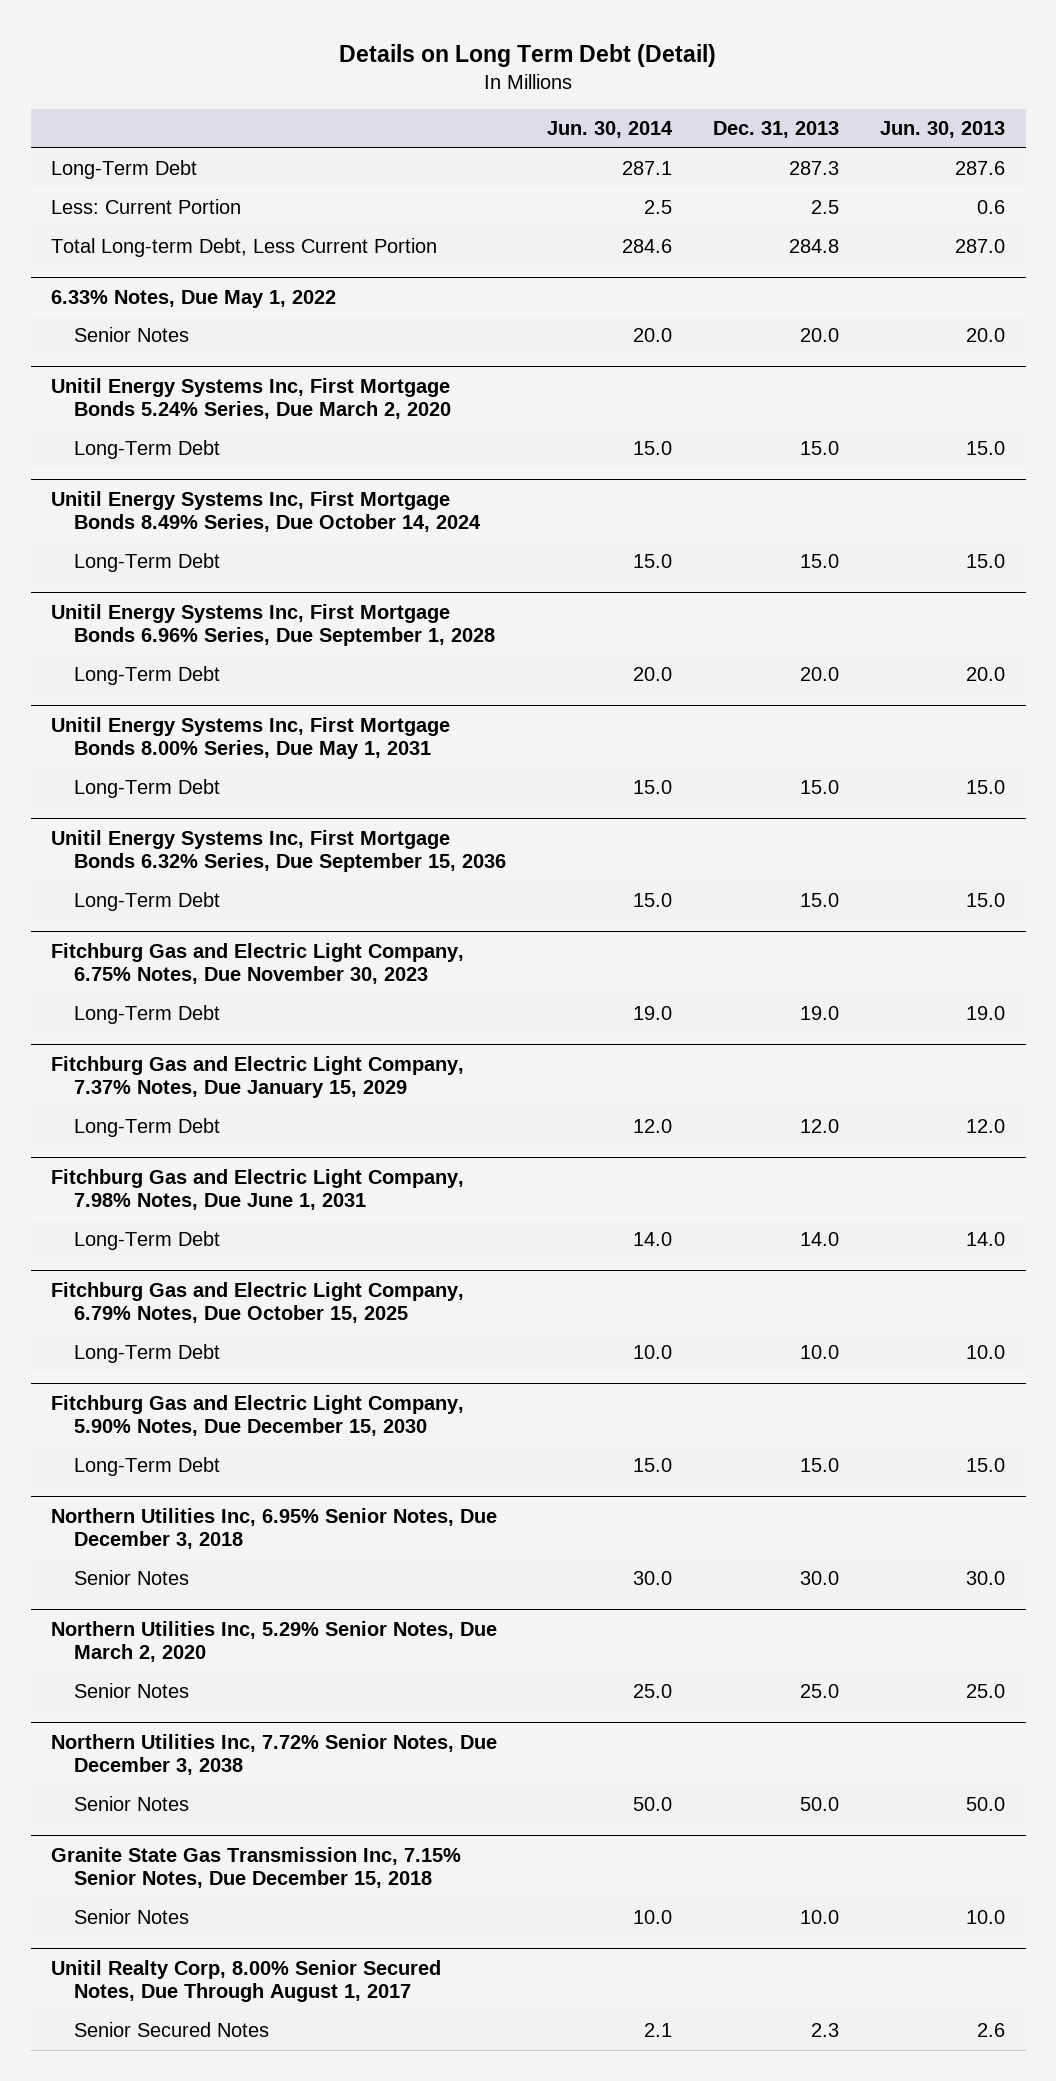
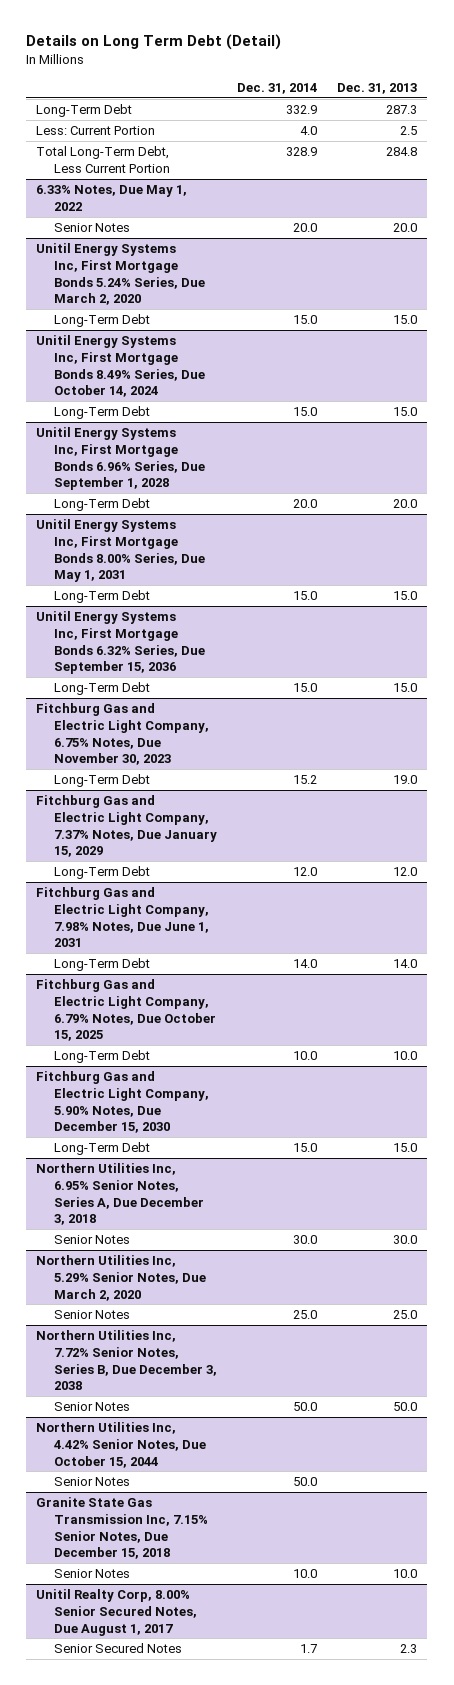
- | Jun. 30, 2014 | Dec. 31, 2013 | Jun. 30, 2013
+ | Dec. 31, 2014 | Dec. 31, 2013
- Total Long-term Debt, Less Current Portion | 284.6 | 284.8 | 287.0
+ Total Long-Term Debt, Less Current Portion | 328.9 | 284.8
- Northern Utilities Inc, 6.95% Senior Notes, Due December 3, 2018
+ Northern Utilities Inc, 6.95% Senior Notes, Series A, Due December 3, 2018
- Northern Utilities Inc, 7.72% Senior Notes, Due December 3, 2038
+ Northern Utilities Inc, 7.72% Senior Notes, Series B, Due December 3, 2038
+ Northern Utilities Inc, 4.42% Senior Notes, Due October 15, 2044
+ Senior Notes | 50.0 |
- Unitil Realty Corp, 8.00% Senior Secured Notes, Due Through August 1, 2017
+ Unitil Realty Corp, 8.00% Senior Secured Notes, Due August 1, 2017

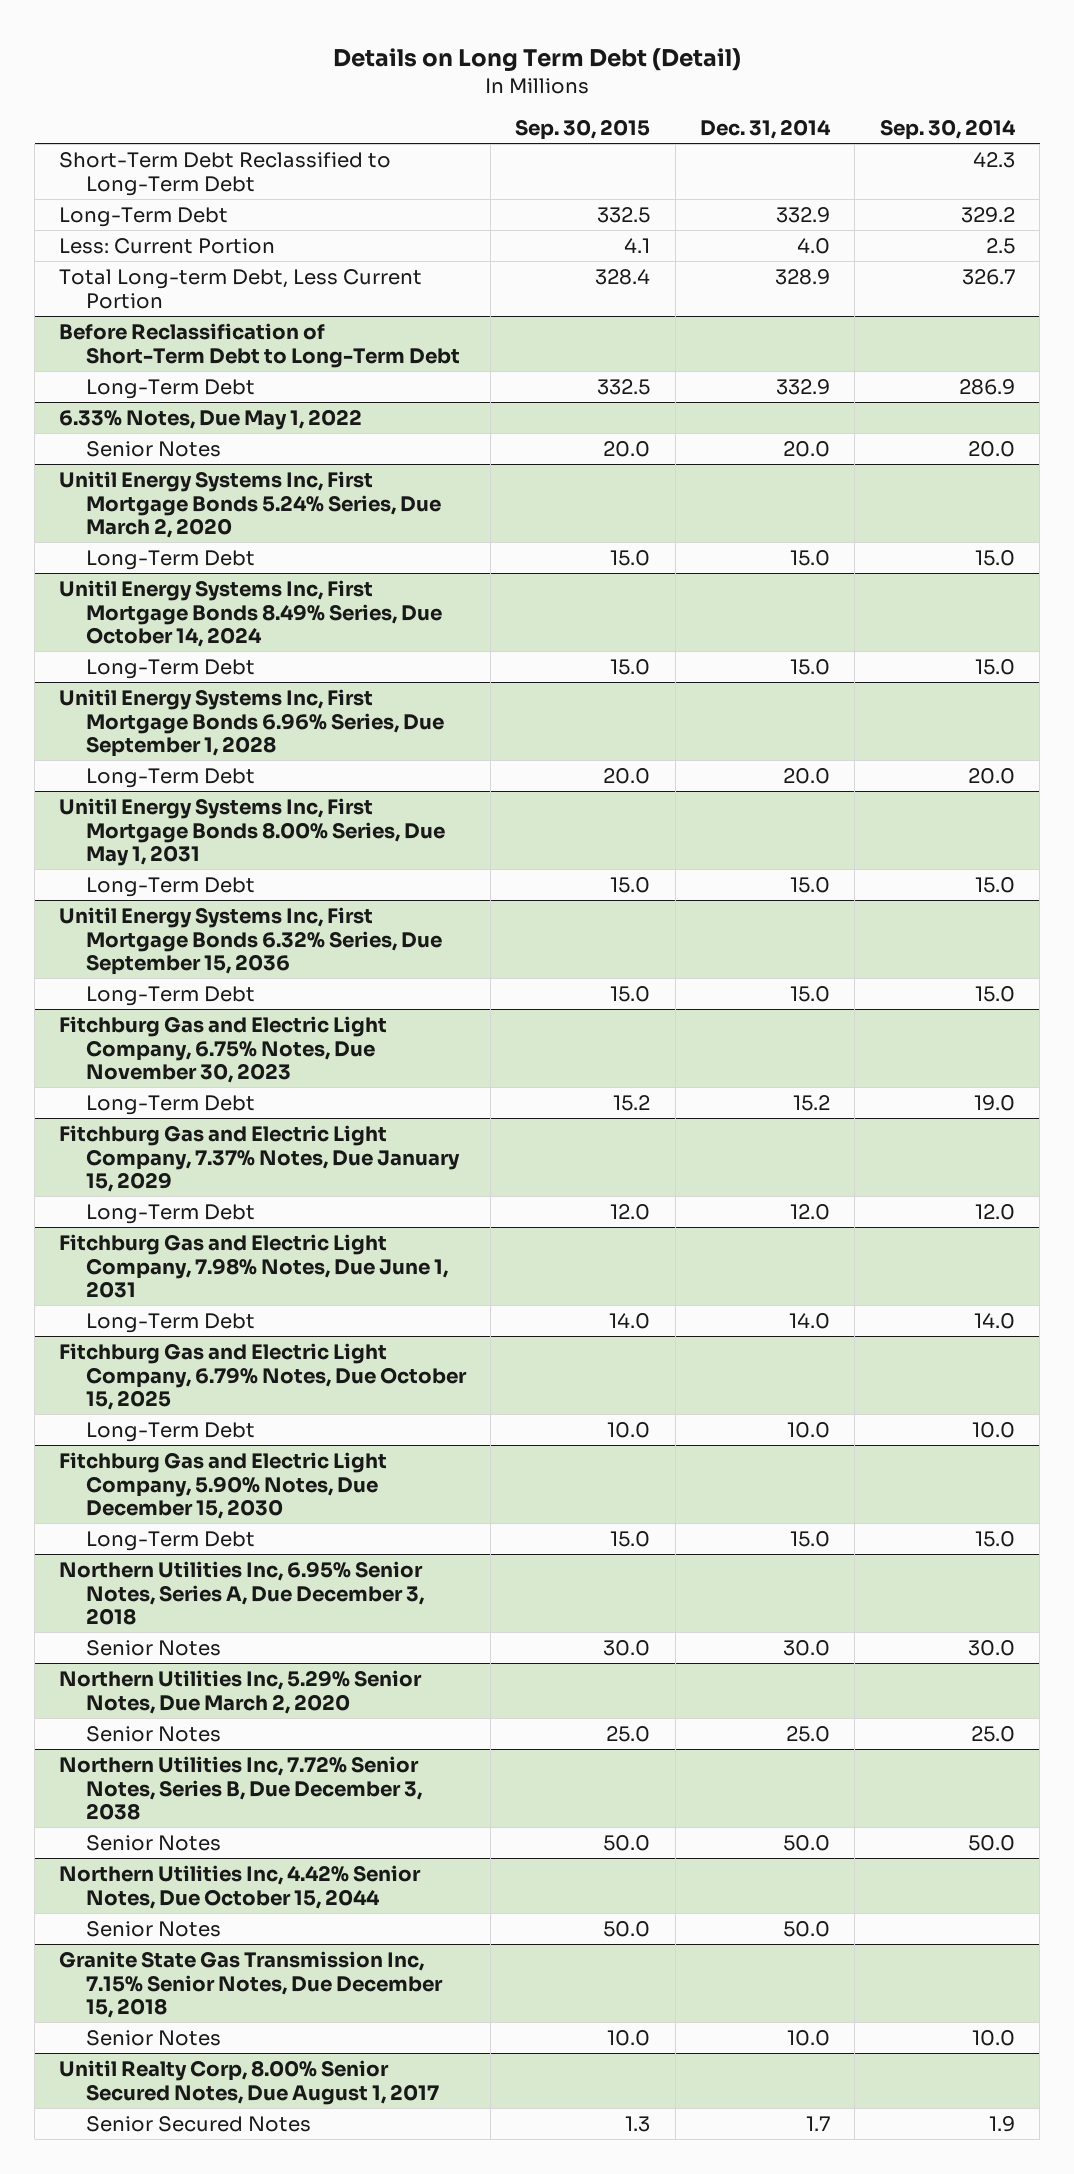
- | Dec. 31, 2014 | Dec. 31, 2013
+ | Sep. 30, 2015 | Dec. 31, 2014 | Sep. 30, 2014
+ Short-Term Debt Reclassified to Long-Term Debt | | | 42.3
- Total Long-Term Debt, Less Current Portion | 328.9 | 284.8
+ Total Long-term Debt, Less Current Portion | 328.4 | 328.9 | 326.7
+ Before Reclassification of Short-Term Debt to Long-Term Debt
+ Long-Term Debt | 332.5 | 332.9 | 286.9

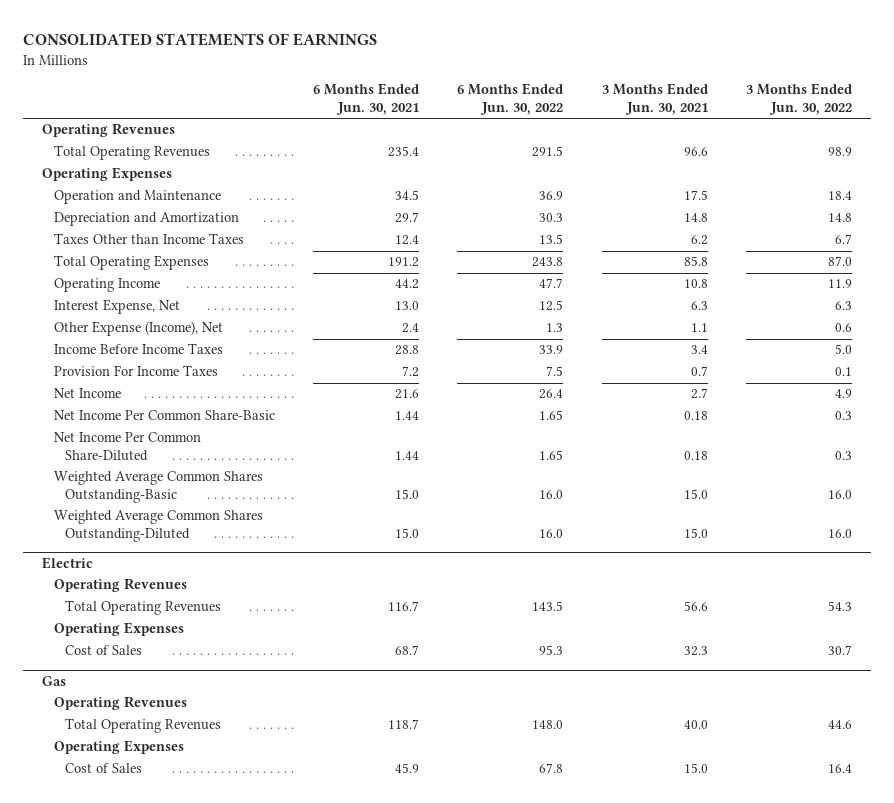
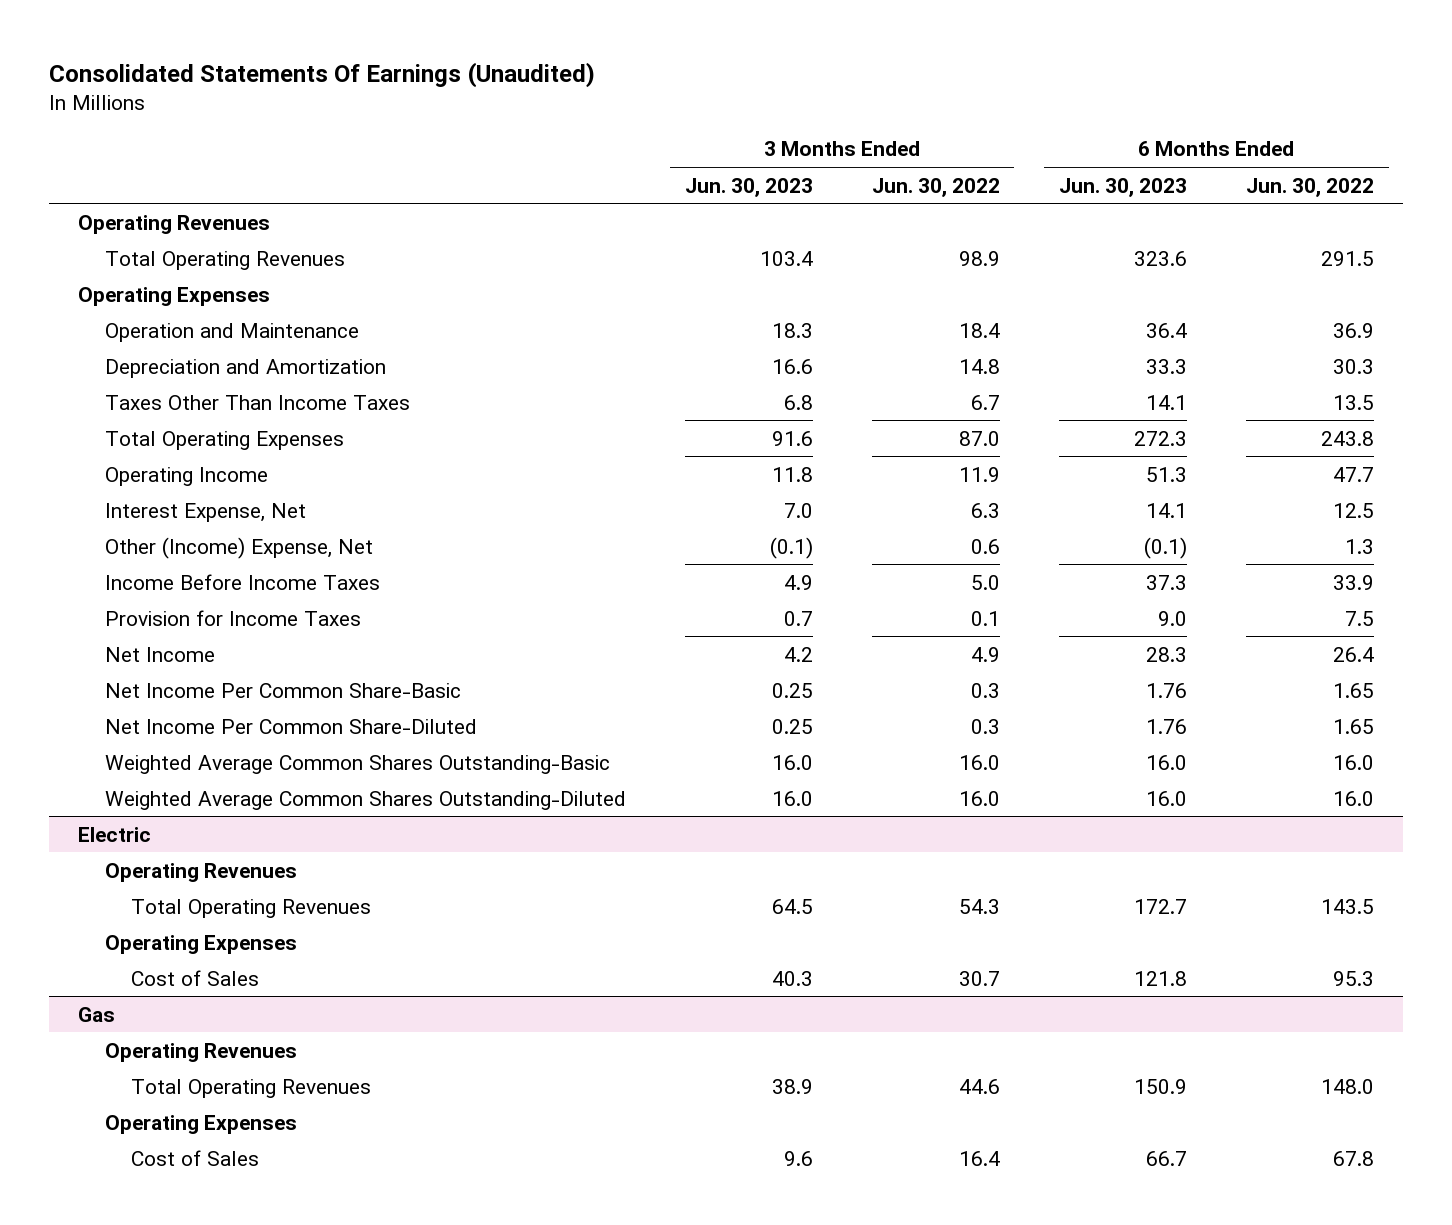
- CONSOLIDATED STATEMENTS OF EARNINGS
+ Consolidated Statements Of Earnings (Unaudited)
- | 6 Months Ended Jun. 30, 2021 | 6 Months Ended Jun. 30, 2022 | 3 Months Ended Jun. 30, 2021 | 3 Months Ended Jun. 30, 2022
+ | 3 Months Ended Jun. 30, 2023 | 3 Months Ended Jun. 30, 2022 | 6 Months Ended Jun. 30, 2023 | 6 Months Ended Jun. 30, 2022
- Taxes Other than Income Taxes | 12.4 | 13.5 | 6.2 | 6.7
+ Taxes Other Than Income Taxes | 6.8 | 6.7 | 14.1 | 13.5
- Other Expense (Income), Net | 2.4 | 1.3 | 1.1 | 0.6
+ Other (Income) Expense, Net | (0.1) | 0.6 | (0.1) | 1.3
- Provision For Income Taxes | 7.2 | 7.5 | 0.7 | 0.1
+ Provision for Income Taxes | 0.7 | 0.1 | 9.0 | 7.5

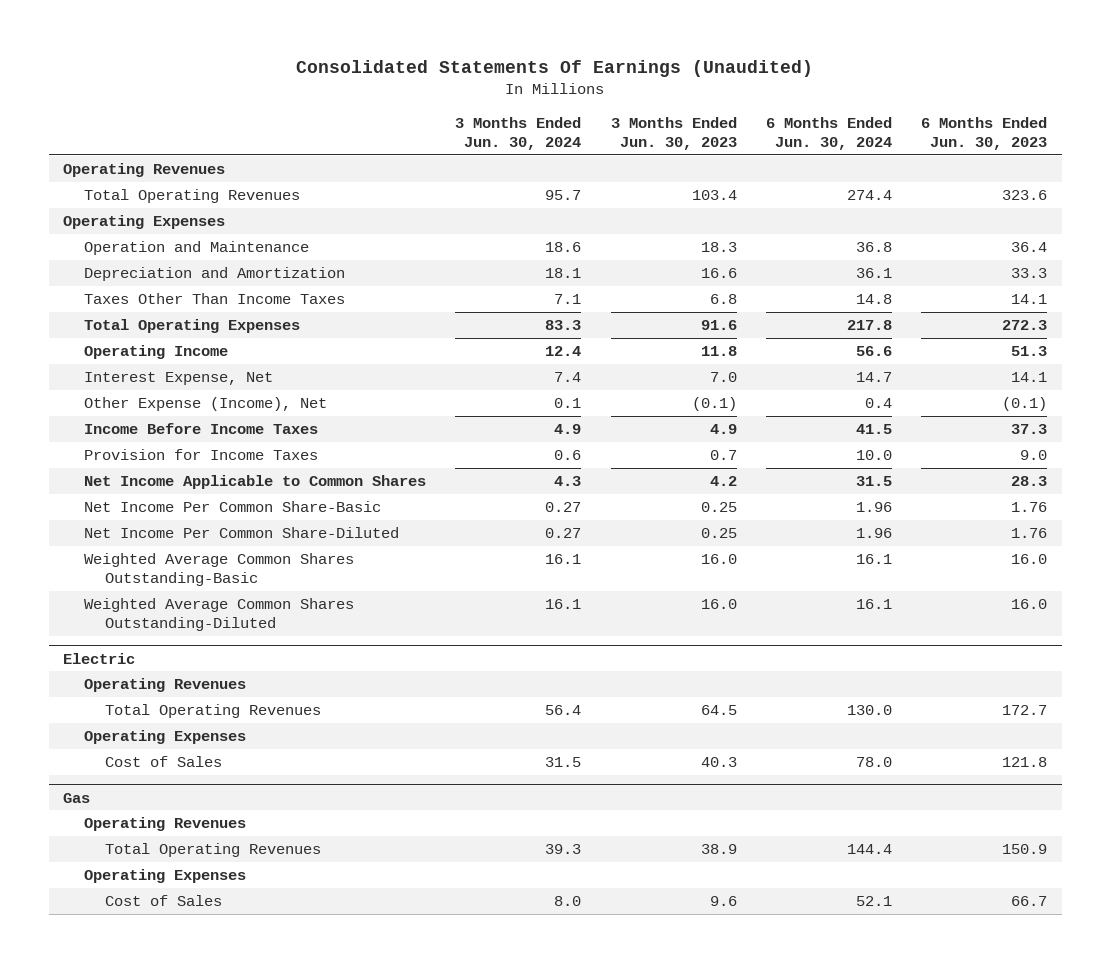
- | 3 Months Ended Jun. 30, 2023 | 3 Months Ended Jun. 30, 2022 | 6 Months Ended Jun. 30, 2023 | 6 Months Ended Jun. 30, 2022
+ | 3 Months Ended Jun. 30, 2024 | 3 Months Ended Jun. 30, 2023 | 6 Months Ended Jun. 30, 2024 | 6 Months Ended Jun. 30, 2023
- Other (Income) Expense, Net | (0.1) | 0.6 | (0.1) | 1.3
+ Other Expense (Income), Net | 0.1 | (0.1) | 0.4 | (0.1)
- Net Income | 4.2 | 4.9 | 28.3 | 26.4
+ Net Income Applicable to Common Shares | 4.3 | 4.2 | 31.5 | 28.3

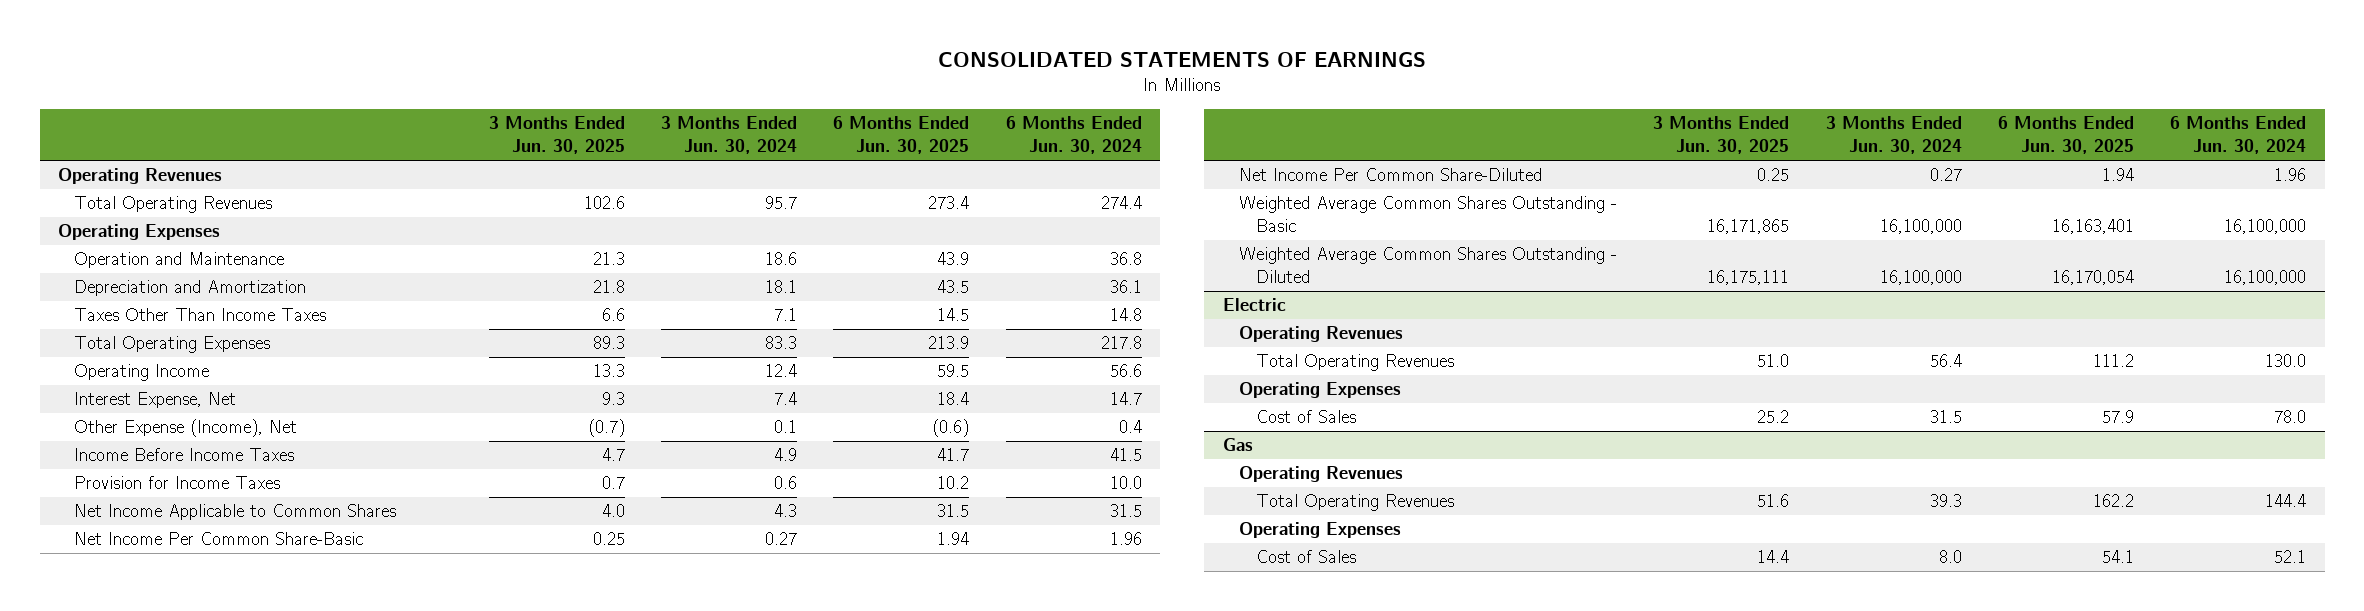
- Consolidated Statements Of Earnings (Unaudited)
+ CONSOLIDATED STATEMENTS OF EARNINGS
- | 3 Months Ended Jun. 30, 2024 | 3 Months Ended Jun. 30, 2023 | 6 Months Ended Jun. 30, 2024 | 6 Months Ended Jun. 30, 2023
+ | 3 Months Ended Jun. 30, 2025 | 3 Months Ended Jun. 30, 2024 | 6 Months Ended Jun. 30, 2025 | 6 Months Ended Jun. 30, 2024
- Weighted Average Common Shares Outstanding-Basic | 16.1 | 16.0 | 16.1 | 16.0
- Weighted Average Common Shares Outstanding-Diluted | 16.1 | 16.0 | 16.1 | 16.0
+ Weighted Average Common Shares Outstanding - Basic | 16,171,865 | 16,100,000 | 16,163,401 | 16,100,000
+ Weighted Average Common Shares Outstanding - Diluted | 16,175,111 | 16,100,000 | 16,170,054 | 16,100,000

